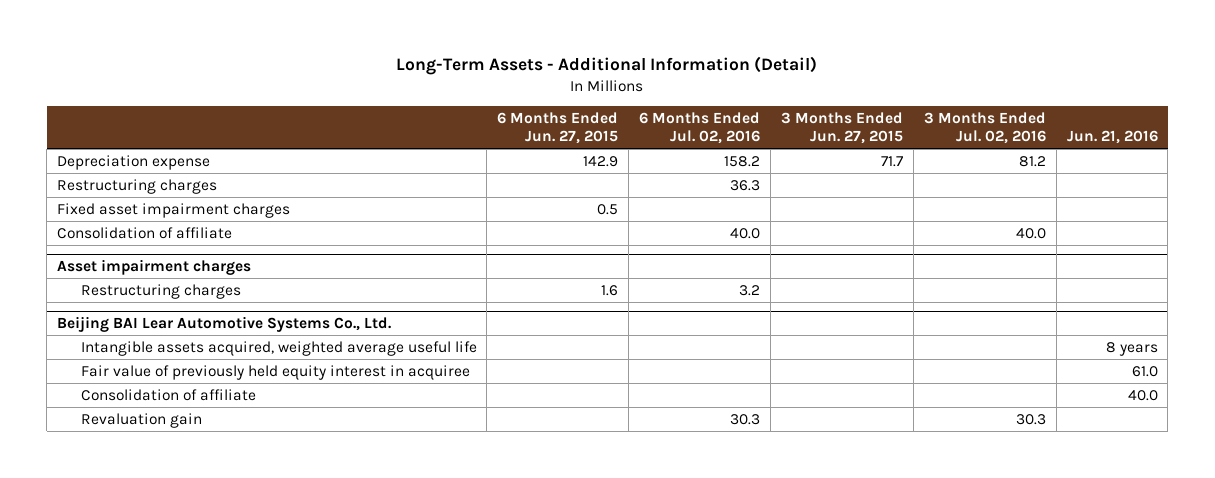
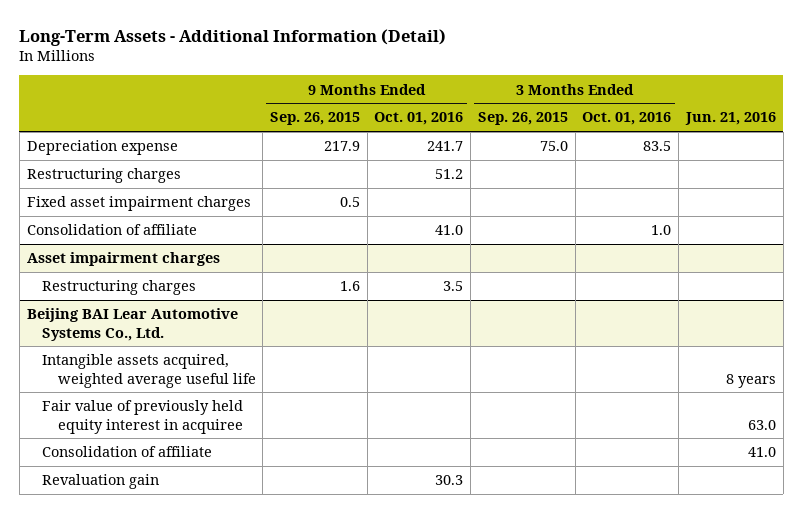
- | 6 Months Ended Jun. 27, 2015 | 6 Months Ended Jul. 02, 2016 | 3 Months Ended Jun. 27, 2015 | 3 Months Ended Jul. 02, 2016 | Jun. 21, 2016
+ | 9 Months Ended Sep. 26, 2015 | 9 Months Ended Oct. 01, 2016 | 3 Months Ended Sep. 26, 2015 | 3 Months Ended Oct. 01, 2016 | Jun. 21, 2016
@ Beijing BAI Lear Automotive Systems Co., Ltd.
- Fair value of previously held equity interest in acquiree | | | | | 61.0
- Consolidation of affiliate | | | | | 40.0
+ Fair value of previously held equity interest in acquiree | | | | | 63.0
+ Consolidation of affiliate | | | | | 41.0

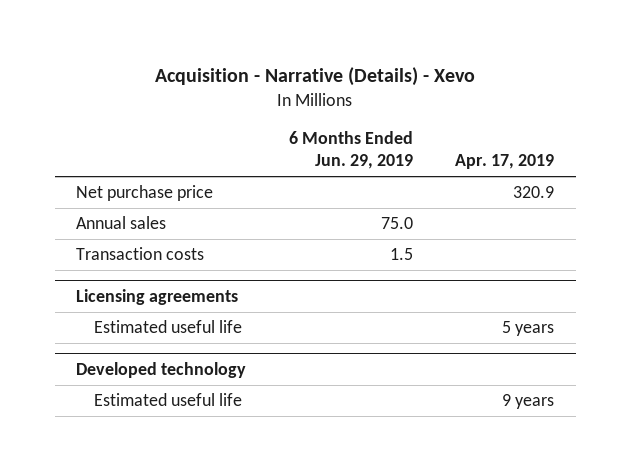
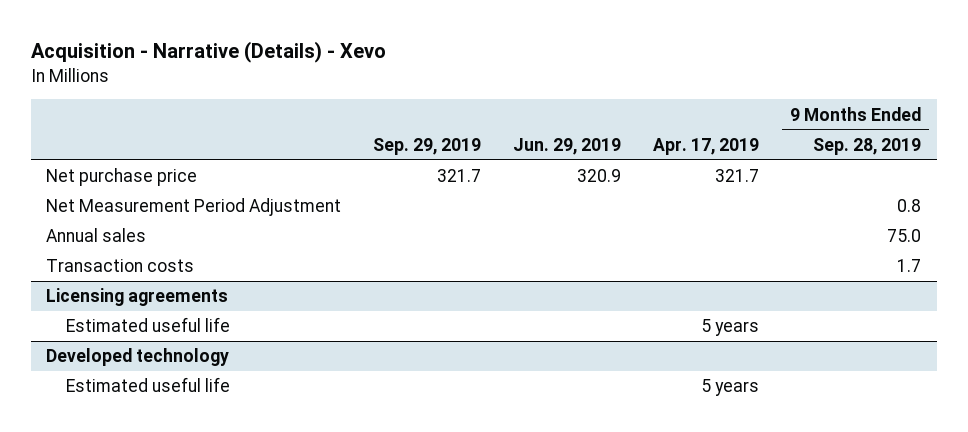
- | 6 Months Ended Jun. 29, 2019 | Apr. 17, 2019
+ | Sep. 29, 2019 | Jun. 29, 2019 | Apr. 17, 2019 | 9 Months Ended Sep. 28, 2019
- Net purchase price | | 320.9
+ Net purchase price | 321.7 | 320.9 | 321.7 |
+ Net Measurement Period Adjustment | | | | 0.8
@ Developed technology
- Estimated useful life | | 9 years
+ Estimated useful life | | | 5 years |

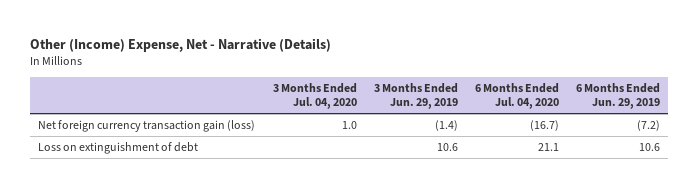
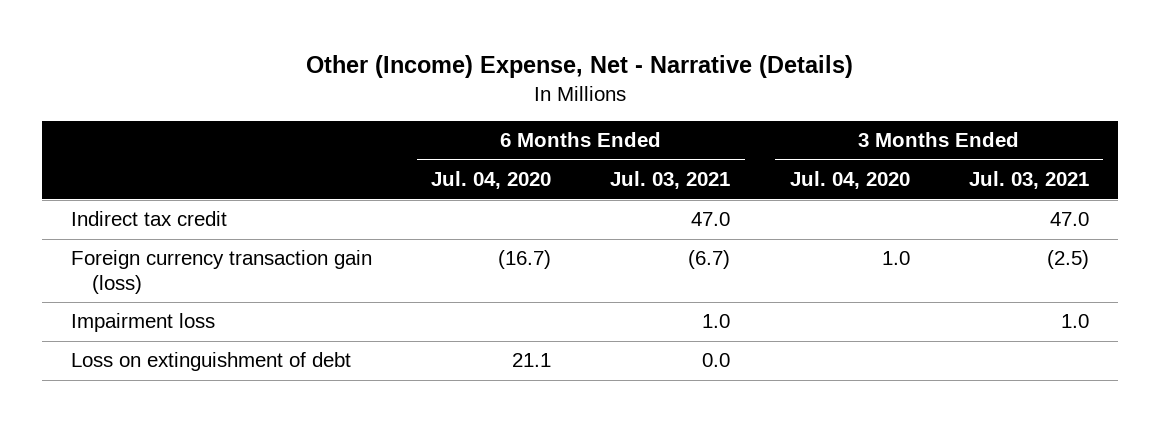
- | 3 Months Ended Jul. 04, 2020 | 3 Months Ended Jun. 29, 2019 | 6 Months Ended Jul. 04, 2020 | 6 Months Ended Jun. 29, 2019
+ | 6 Months Ended Jul. 04, 2020 | 6 Months Ended Jul. 03, 2021 | 3 Months Ended Jul. 04, 2020 | 3 Months Ended Jul. 03, 2021
- Net foreign currency transaction gain (loss) | 1.0 | (1.4) | (16.7) | (7.2)
+ Indirect tax credit | | 47.0 | | 47.0
+ Foreign currency transaction gain (loss) | (16.7) | (6.7) | 1.0 | (2.5)
+ Impairment loss | | 1.0 | | 1.0

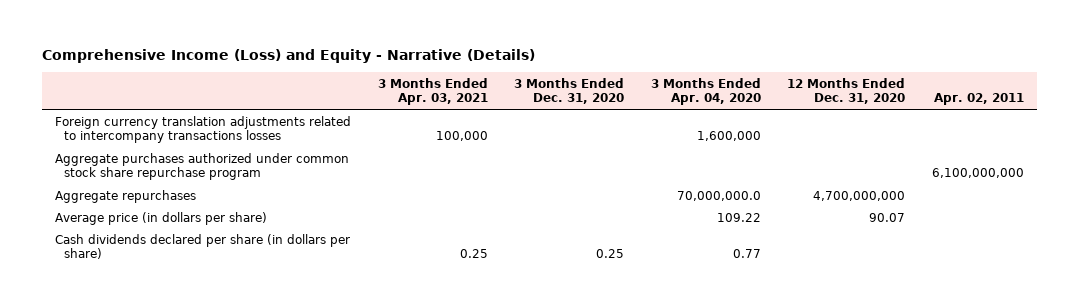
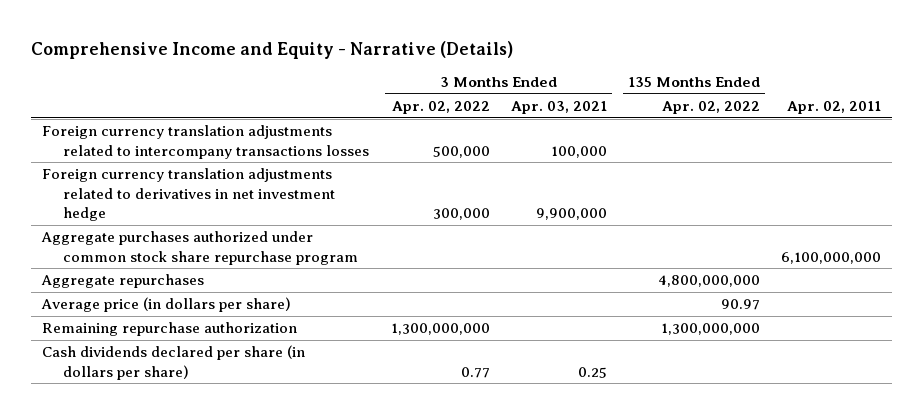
- Comprehensive Income (Loss) and Equity - Narrative (Details)
+ Comprehensive Income and Equity - Narrative (Details)
- | 3 Months Ended Apr. 03, 2021 | 3 Months Ended Dec. 31, 2020 | 3 Months Ended Apr. 04, 2020 | 12 Months Ended Dec. 31, 2020 | Apr. 02, 2011
+ | 3 Months Ended Apr. 02, 2022 | 3 Months Ended Apr. 03, 2021 | 135 Months Ended Apr. 02, 2022 | Apr. 02, 2011
+ Foreign currency translation adjustments related to derivatives in net investment hedge | 300,000 | 9,900,000 | |
+ Remaining repurchase authorization | 1,300,000,000 | | 1,300,000,000 |

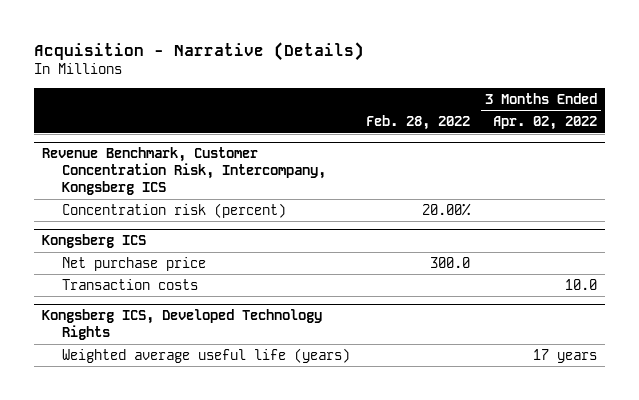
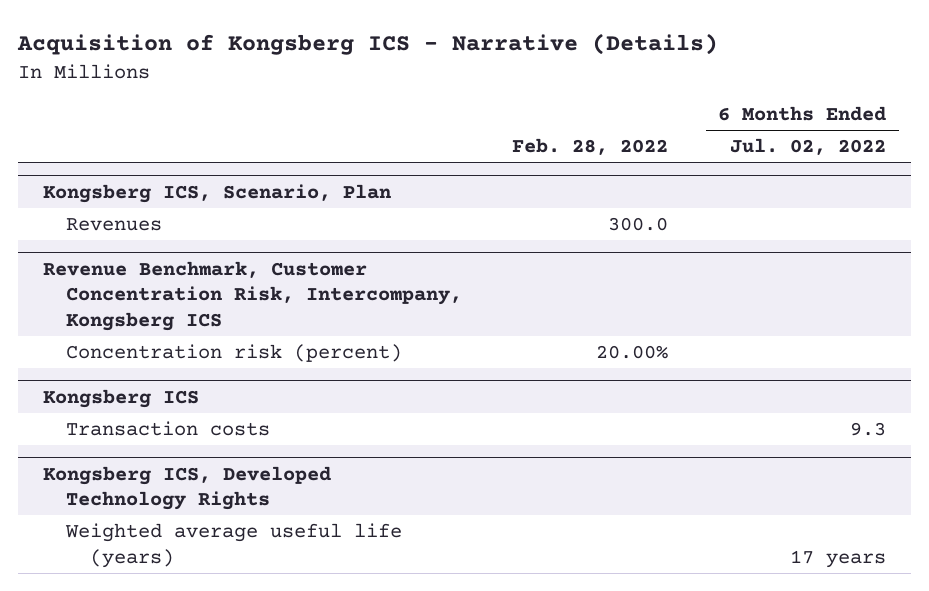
- Acquisition - Narrative (Details)
+ Acquisition of Kongsberg ICS - Narrative (Details)
- | Feb. 28, 2022 | 3 Months Ended Apr. 02, 2022
+ | Feb. 28, 2022 | 6 Months Ended Jul. 02, 2022
+ Kongsberg ICS, Scenario, Plan
+ Revenues | 300.0 |
@ Kongsberg ICS
- Net purchase price | 300.0 |

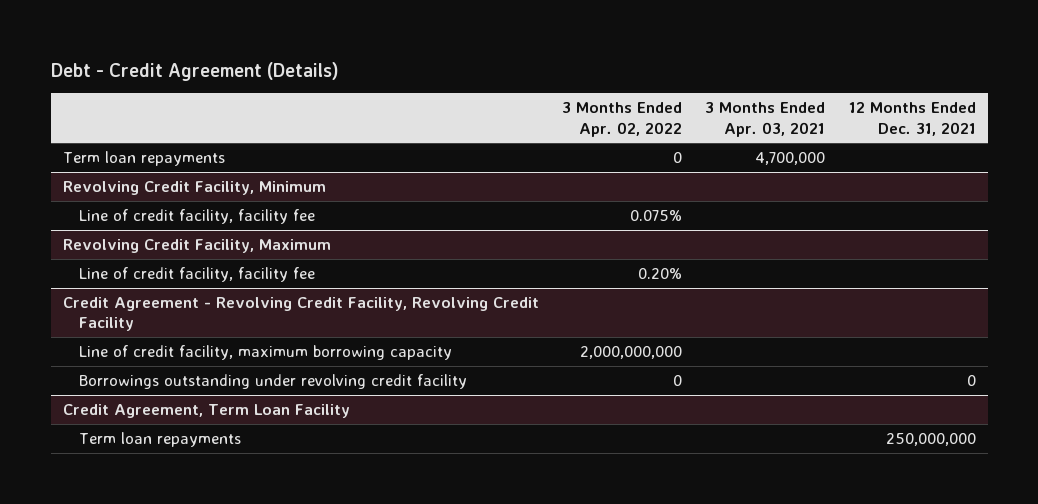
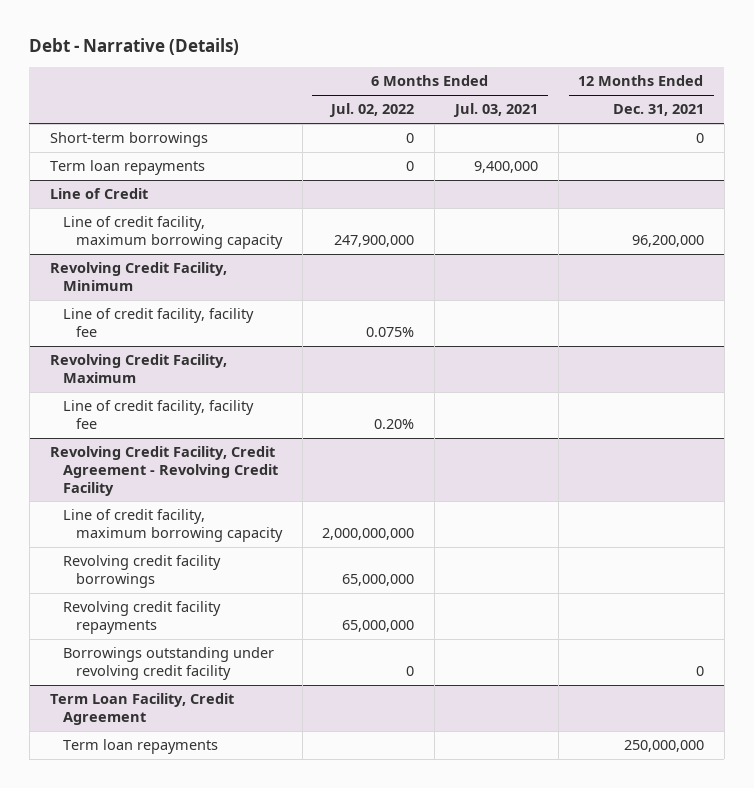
- Debt - Credit Agreement (Details)
+ Debt - Narrative (Details)
- | 3 Months Ended Apr. 02, 2022 | 3 Months Ended Apr. 03, 2021 | 12 Months Ended Dec. 31, 2021
+ | 6 Months Ended Jul. 02, 2022 | 6 Months Ended Jul. 03, 2021 | 12 Months Ended Dec. 31, 2021
+ Short-term borrowings | 0 | | 0
+ Line of Credit
+ Line of credit facility, maximum borrowing capacity | 247,900,000 | | 96,200,000
- Credit Agreement - Revolving Credit Facility, Revolving Credit Facility
+ Revolving Credit Facility, Credit Agreement - Revolving Credit Facility
+ Revolving credit facility borrowings | 65,000,000 | |
+ Revolving credit facility repayments | 65,000,000 | |
- Credit Agreement, Term Loan Facility
+ Term Loan Facility, Credit Agreement

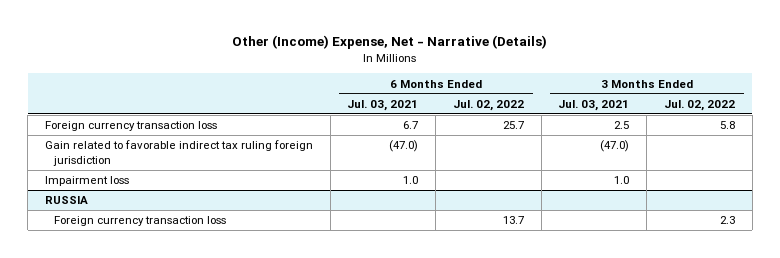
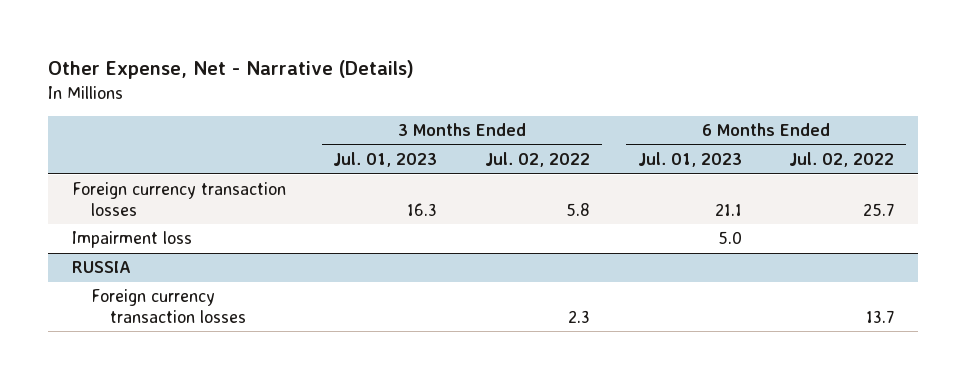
- Other (Income) Expense, Net - Narrative (Details)
+ Other Expense, Net - Narrative (Details)
- | 6 Months Ended Jul. 03, 2021 | 6 Months Ended Jul. 02, 2022 | 3 Months Ended Jul. 03, 2021 | 3 Months Ended Jul. 02, 2022
+ | 3 Months Ended Jul. 01, 2023 | 3 Months Ended Jul. 02, 2022 | 6 Months Ended Jul. 01, 2023 | 6 Months Ended Jul. 02, 2022
- Foreign currency transaction loss | 6.7 | 25.7 | 2.5 | 5.8
- Gain related to favorable indirect tax ruling foreign jurisdiction | (47.0) | | (47.0) |
+ Foreign currency transaction losses | 16.3 | 5.8 | 21.1 | 25.7
@ RUSSIA
- Foreign currency transaction loss | | 13.7 | | 2.3
+ Foreign currency transaction losses | | 2.3 | | 13.7

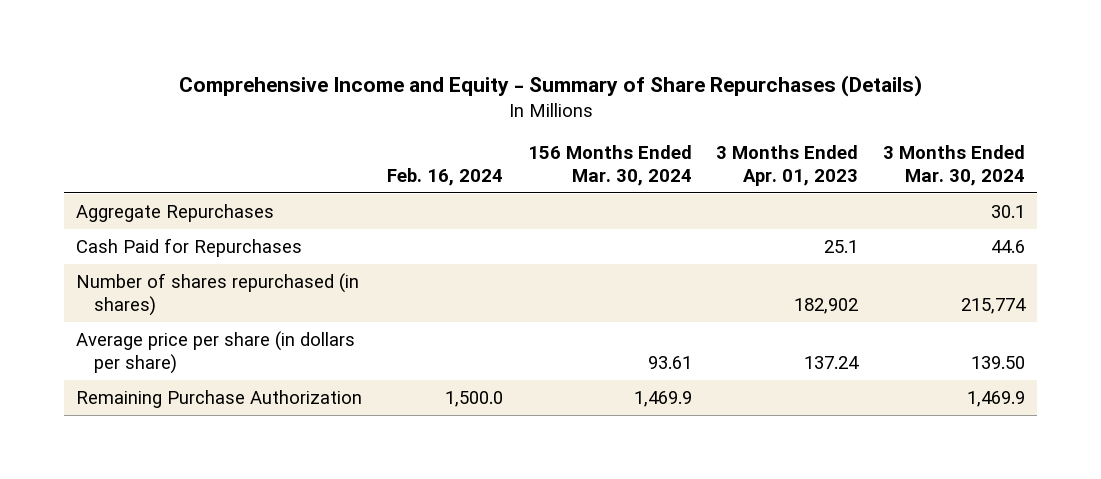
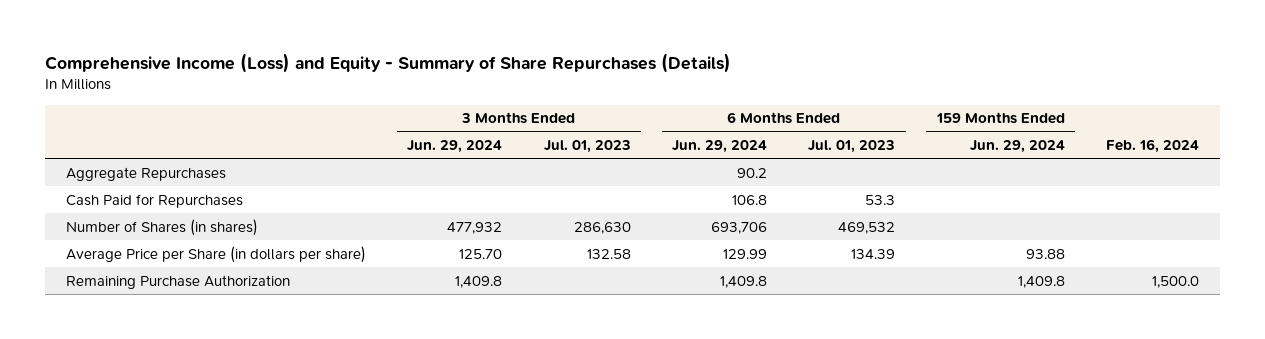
- Comprehensive Income and Equity - Summary of Share Repurchases (Details)
+ Comprehensive Income (Loss) and Equity - Summary of Share Repurchases (Details)
- | Feb. 16, 2024 | 156 Months Ended Mar. 30, 2024 | 3 Months Ended Apr. 01, 2023 | 3 Months Ended Mar. 30, 2024
+ | 3 Months Ended Jun. 29, 2024 | 3 Months Ended Jul. 01, 2023 | 6 Months Ended Jun. 29, 2024 | 6 Months Ended Jul. 01, 2023 | 159 Months Ended Jun. 29, 2024 | Feb. 16, 2024
- Number of shares repurchased (in shares) | | | 182,902 | 215,774
- Average price per share (in dollars per share) | | 93.61 | 137.24 | 139.50
+ Number of Shares (in shares) | 477,932 | 286,630 | 693,706 | 469,532 | |
+ Average Price per Share (in dollars per share) | 125.70 | 132.58 | 129.99 | 134.39 | 93.88 |

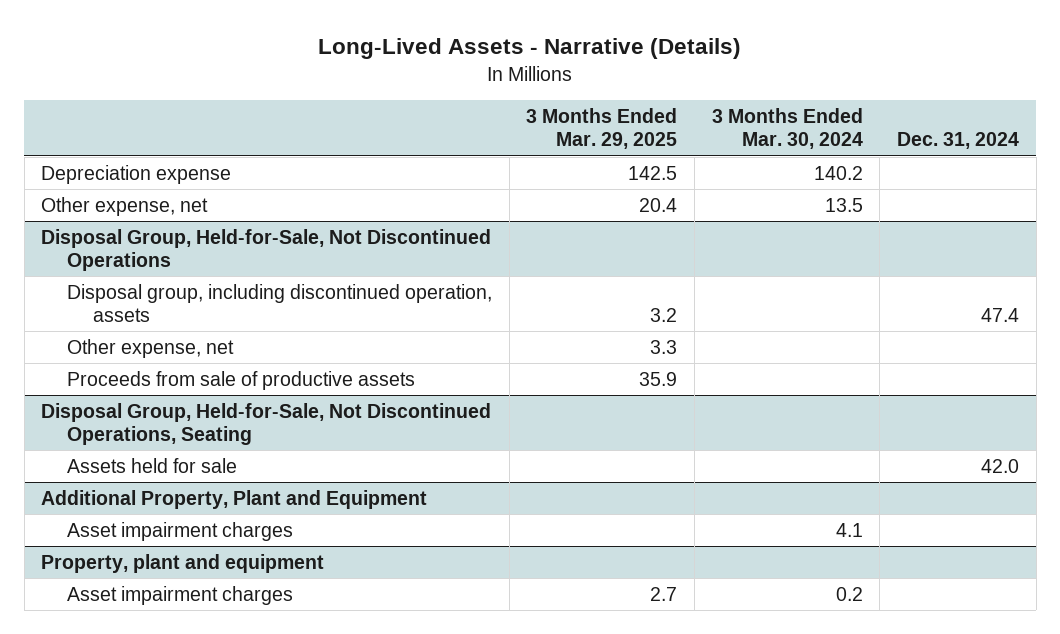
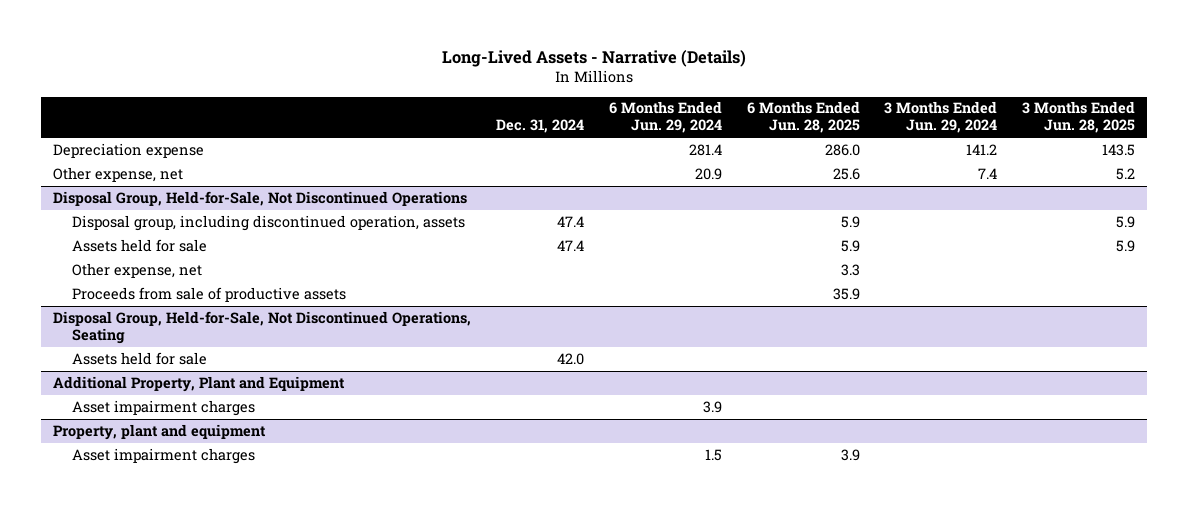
- | 3 Months Ended Mar. 29, 2025 | 3 Months Ended Mar. 30, 2024 | Dec. 31, 2024
+ | Dec. 31, 2024 | 6 Months Ended Jun. 29, 2024 | 6 Months Ended Jun. 28, 2025 | 3 Months Ended Jun. 29, 2024 | 3 Months Ended Jun. 28, 2025
@ Disposal Group, Held-for-Sale, Not Discontinued Operations
+ Assets held for sale | 47.4 | | 5.9 | | 5.9

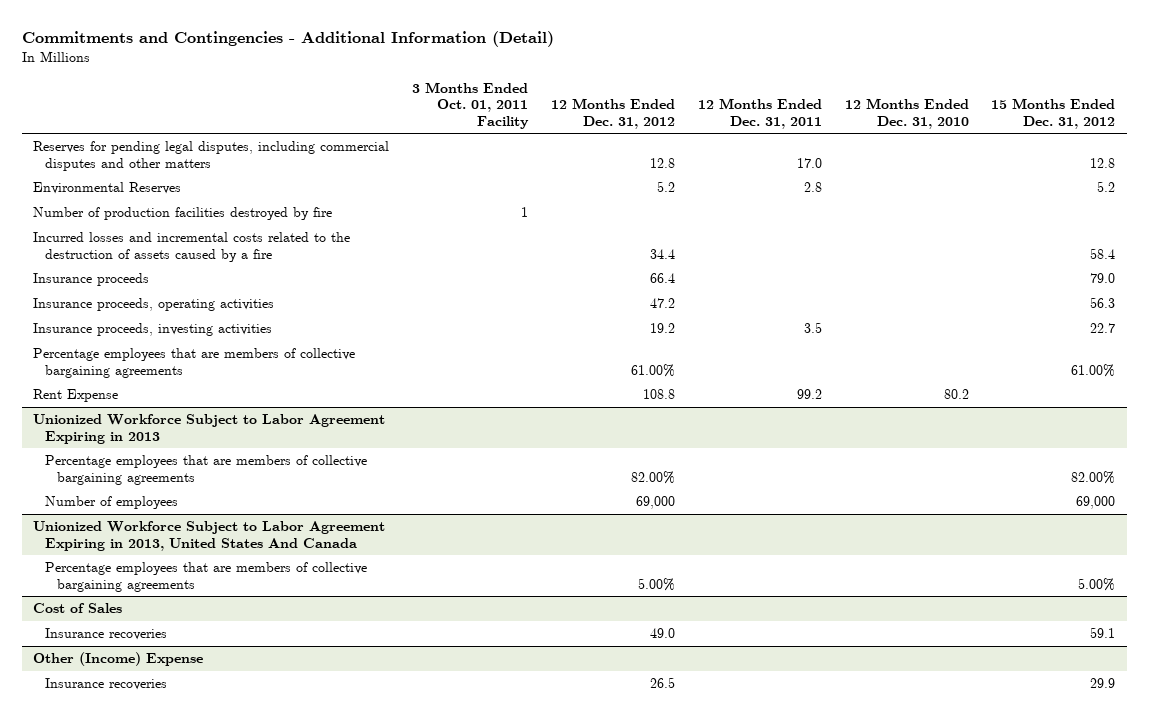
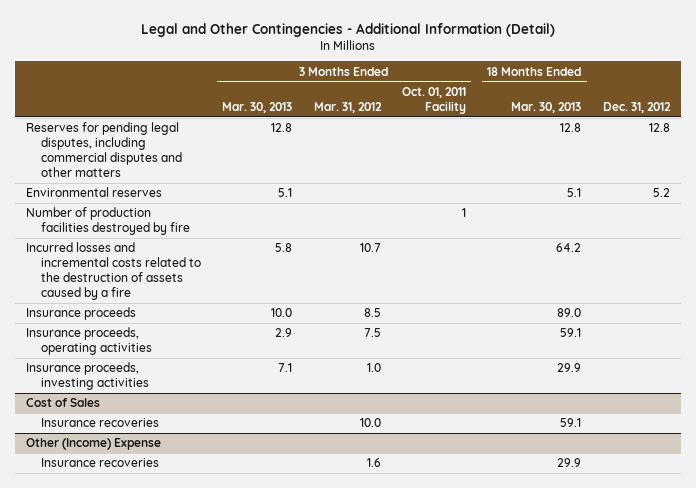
- Commitments and Contingencies - Additional Information (Detail)
+ Legal and Other Contingencies - Additional Information (Detail)
- | 3 Months Ended Oct. 01, 2011 Facility | 12 Months Ended Dec. 31, 2012 | 12 Months Ended Dec. 31, 2011 | 12 Months Ended Dec. 31, 2010 | 15 Months Ended Dec. 31, 2012
+ | 3 Months Ended Mar. 30, 2013 | 3 Months Ended Mar. 31, 2012 | 3 Months Ended Oct. 01, 2011 Facility | 18 Months Ended Mar. 30, 2013 | Dec. 31, 2012
- Environmental Reserves | | 5.2 | 2.8 | | 5.2
+ Environmental reserves | 5.1 | | | 5.1 | 5.2
- Percentage employees that are members of collective bargaining agreements | | 61.00% | | | 61.00%
- Rent Expense | | 108.8 | 99.2 | 80.2 |
- Unionized Workforce Subject to Labor Agreement Expiring in 2013
- Percentage employees that are members of collective bargaining agreements | | 82.00% | | | 82.00%
- Number of employees | | 69,000 | | | 69,000
- Unionized Workforce Subject to Labor Agreement Expiring in 2013, United States And Canada
- Percentage employees that are members of collective bargaining agreements | | 5.00% | | | 5.00%

